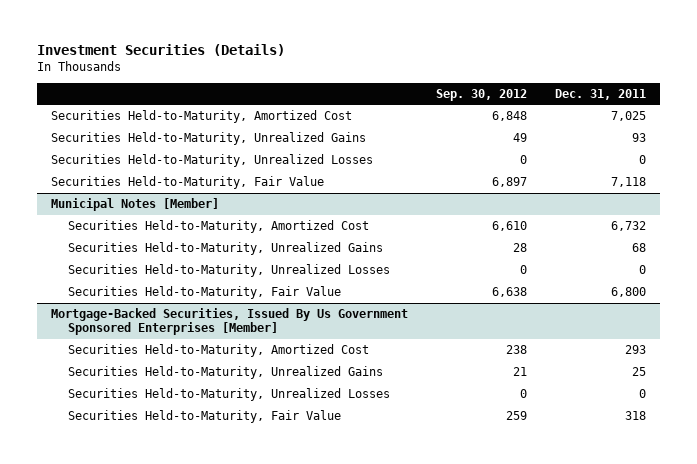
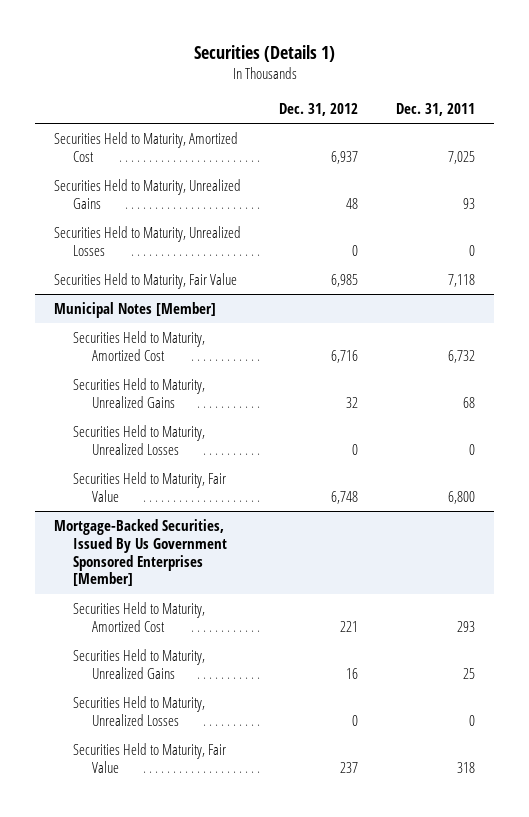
- Investment Securities (Details)
+ Securities (Details 1)
- | Sep. 30, 2012 | Dec. 31, 2011
+ | Dec. 31, 2012 | Dec. 31, 2011
- Securities Held-to-Maturity, Amortized Cost | 6,848 | 7,025
- Securities Held-to-Maturity, Unrealized Gains | 49 | 93
- Securities Held-to-Maturity, Unrealized Losses | 0 | 0
- Securities Held-to-Maturity, Fair Value | 6,897 | 7,118
+ Securities Held to Maturity, Amortized Cost | 6,937 | 7,025
+ Securities Held to Maturity, Unrealized Gains | 48 | 93
+ Securities Held to Maturity, Unrealized Losses | 0 | 0
+ Securities Held to Maturity, Fair Value | 6,985 | 7,118
@ Municipal Notes [Member]
- Securities Held-to-Maturity, Amortized Cost | 6,610 | 6,732
- Securities Held-to-Maturity, Unrealized Gains | 28 | 68
- Securities Held-to-Maturity, Unrealized Losses | 0 | 0
- Securities Held-to-Maturity, Fair Value | 6,638 | 6,800
+ Securities Held to Maturity, Amortized Cost | 6,716 | 6,732
+ Securities Held to Maturity, Unrealized Gains | 32 | 68
+ Securities Held to Maturity, Unrealized Losses | 0 | 0
+ Securities Held to Maturity, Fair Value | 6,748 | 6,800
@ Mortgage-Backed Securities, Issued By Us Government Sponsored Enterprises [Member]
- Securities Held-to-Maturity, Amortized Cost | 238 | 293
- Securities Held-to-Maturity, Unrealized Gains | 21 | 25
- Securities Held-to-Maturity, Unrealized Losses | 0 | 0
- Securities Held-to-Maturity, Fair Value | 259 | 318
+ Securities Held to Maturity, Amortized Cost | 221 | 293
+ Securities Held to Maturity, Unrealized Gains | 16 | 25
+ Securities Held to Maturity, Unrealized Losses | 0 | 0
+ Securities Held to Maturity, Fair Value | 237 | 318

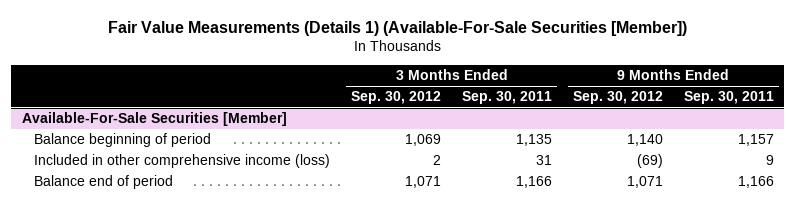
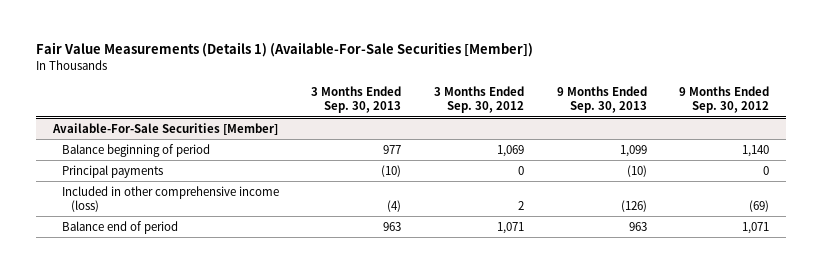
- | 3 Months Ended Sep. 30, 2012 | 3 Months Ended Sep. 30, 2011 | 9 Months Ended Sep. 30, 2012 | 9 Months Ended Sep. 30, 2011
+ | 3 Months Ended Sep. 30, 2013 | 3 Months Ended Sep. 30, 2012 | 9 Months Ended Sep. 30, 2013 | 9 Months Ended Sep. 30, 2012
@ Available-For-Sale Securities [Member]
+ Principal payments | (10) | 0 | (10) | 0

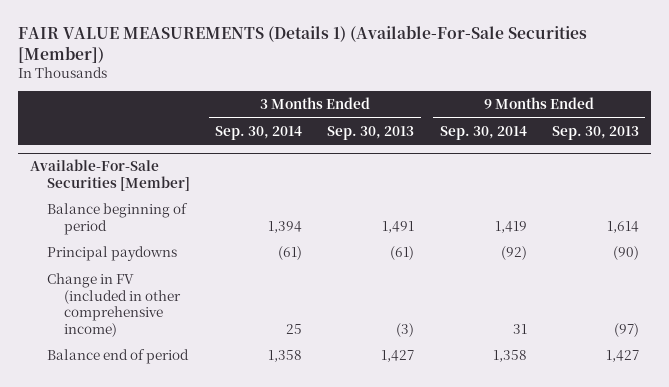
- Fair Value Measurements (Details 1) (Available-For-Sale Securities [Member])
+ FAIR VALUE MEASUREMENTS (Details 1) (Available-For-Sale Securities [Member])
- | 3 Months Ended Sep. 30, 2013 | 3 Months Ended Sep. 30, 2012 | 9 Months Ended Sep. 30, 2013 | 9 Months Ended Sep. 30, 2012
+ | 3 Months Ended Sep. 30, 2014 | 3 Months Ended Sep. 30, 2013 | 9 Months Ended Sep. 30, 2014 | 9 Months Ended Sep. 30, 2013
@ Available-For-Sale Securities [Member]
- Balance beginning of period | 977 | 1,069 | 1,099 | 1,140
- Principal payments | (10) | 0 | (10) | 0
- Included in other comprehensive income (loss) | (4) | 2 | (126) | (69)
- Balance end of period | 963 | 1,071 | 963 | 1,071
+ Balance beginning of period | 1,394 | 1,491 | 1,419 | 1,614
+ Principal paydowns | (61) | (61) | (92) | (90)
+ Change in FV (included in other comprehensive income) | 25 | (3) | 31 | (97)
+ Balance end of period | 1,358 | 1,427 | 1,358 | 1,427

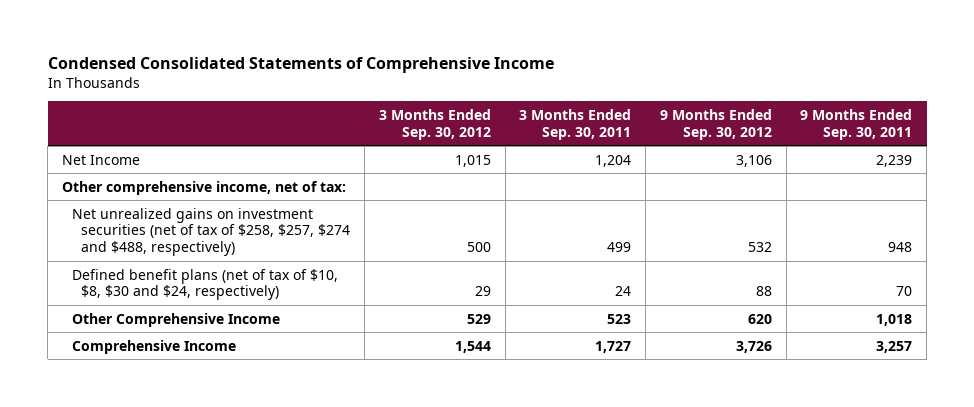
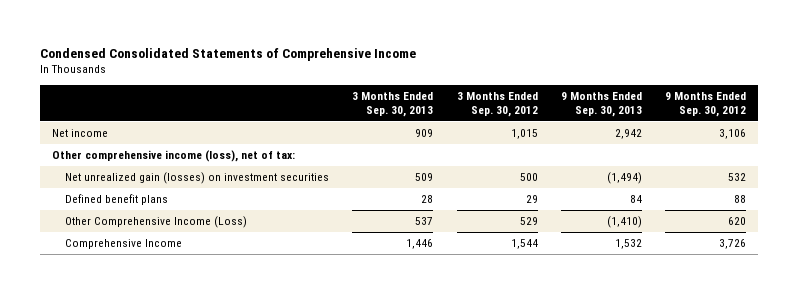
- | 3 Months Ended Sep. 30, 2012 | 3 Months Ended Sep. 30, 2011 | 9 Months Ended Sep. 30, 2012 | 9 Months Ended Sep. 30, 2011
+ | 3 Months Ended Sep. 30, 2013 | 3 Months Ended Sep. 30, 2012 | 9 Months Ended Sep. 30, 2013 | 9 Months Ended Sep. 30, 2012
- Net Income | 1,015 | 1,204 | 3,106 | 2,239
- Other comprehensive income, net of tax:
- Net unrealized gains on investment securities (net of tax of $258, $257, $274 and $488, respectively) | 500 | 499 | 532 | 948
- Defined benefit plans (net of tax of $10, $8, $30 and $24, respectively) | 29 | 24 | 88 | 70
- Other Comprehensive Income | 529 | 523 | 620 | 1,018
+ Net income | 909 | 1,015 | 2,942 | 3,106
+ Other comprehensive income (loss), net of tax:
+ Net unrealized gain (losses) on investment securities | 509 | 500 | (1,494) | 532
+ Defined benefit plans | 28 | 29 | 84 | 88
+ Other Comprehensive Income (Loss) | 537 | 529 | (1,410) | 620

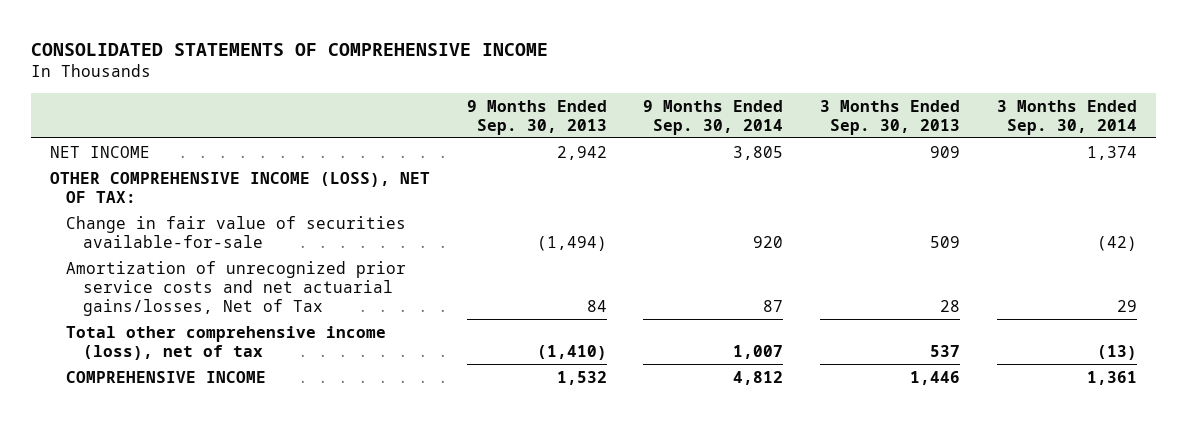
- Condensed Consolidated Statements of Comprehensive Income
+ CONSOLIDATED STATEMENTS OF COMPREHENSIVE INCOME
- | 3 Months Ended Sep. 30, 2013 | 3 Months Ended Sep. 30, 2012 | 9 Months Ended Sep. 30, 2013 | 9 Months Ended Sep. 30, 2012
+ | 9 Months Ended Sep. 30, 2013 | 9 Months Ended Sep. 30, 2014 | 3 Months Ended Sep. 30, 2013 | 3 Months Ended Sep. 30, 2014
- Net income | 909 | 1,015 | 2,942 | 3,106
- Other comprehensive income (loss), net of tax:
- Net unrealized gain (losses) on investment securities | 509 | 500 | (1,494) | 532
- Defined benefit plans | 28 | 29 | 84 | 88
- Other Comprehensive Income (Loss) | 537 | 529 | (1,410) | 620
- Comprehensive Income | 1,446 | 1,544 | 1,532 | 3,726
+ NET INCOME | 2,942 | 3,805 | 909 | 1,374
+ OTHER COMPREHENSIVE INCOME (LOSS), NET OF TAX:
+ Change in fair value of securities available-for-sale | (1,494) | 920 | 509 | (42)
+ Amortization of unrecognized prior service costs and net actuarial gains/losses, Net of Tax | 84 | 87 | 28 | 29
+ Total other comprehensive income (loss), net of tax | (1,410) | 1,007 | 537 | (13)
+ COMPREHENSIVE INCOME | 1,532 | 4,812 | 1,446 | 1,361

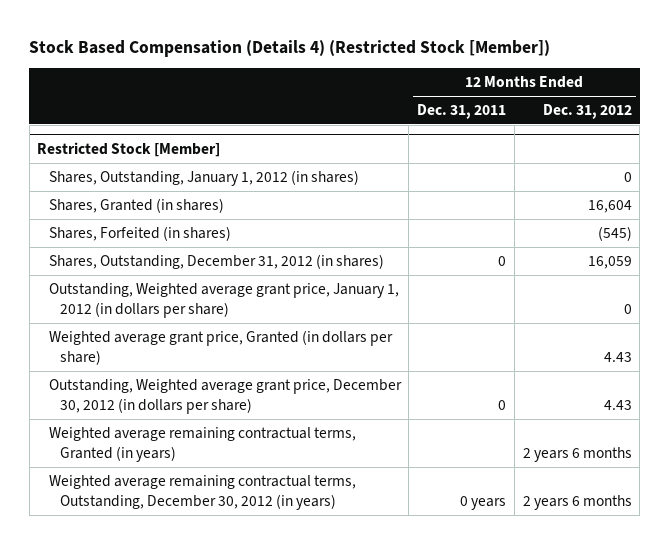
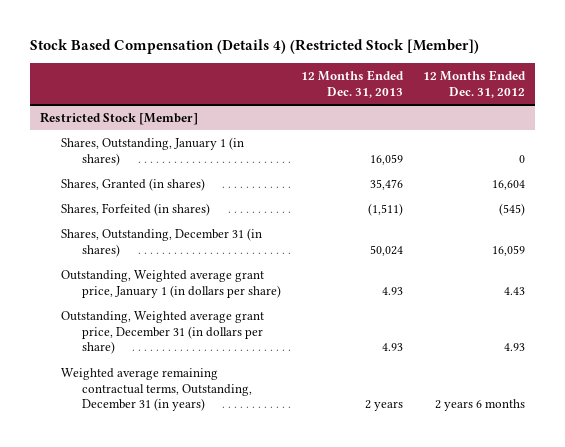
- | 12 Months Ended Dec. 31, 2011 | 12 Months Ended Dec. 31, 2012
+ | 12 Months Ended Dec. 31, 2013 | 12 Months Ended Dec. 31, 2012
@ Restricted Stock [Member]
- Shares, Outstanding, January 1, 2012 (in shares) | | 0
+ Shares, Outstanding, January 1 (in shares) | 16,059 | 0
- Shares, Outstanding, December 31, 2012 (in shares) | 0 | 16,059
- Outstanding, Weighted average grant price, January 1, 2012 (in dollars per share) | | 0
- Weighted average grant price, Granted (in dollars per share) | | 4.43
- Outstanding, Weighted average grant price, December 30, 2012 (in dollars per share) | 0 | 4.43
- Weighted average remaining contractual terms, Granted (in years) | | 2 years 6 months
- Weighted average remaining contractual terms, Outstanding, December 30, 2012 (in years) | 0 years | 2 years 6 months
+ Shares, Outstanding, December 31 (in shares) | 50,024 | 16,059
+ Outstanding, Weighted average grant price, January 1 (in dollars per share) | 4.93 | 4.43
+ Outstanding, Weighted average grant price, December 31 (in dollars per share) | 4.93 | 4.93
+ Weighted average remaining contractual terms, Outstanding, December 31 (in years) | 2 years | 2 years 6 months

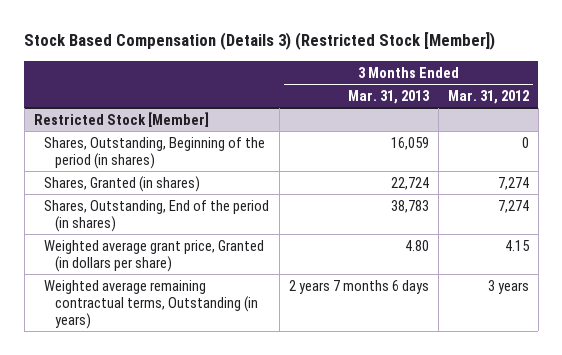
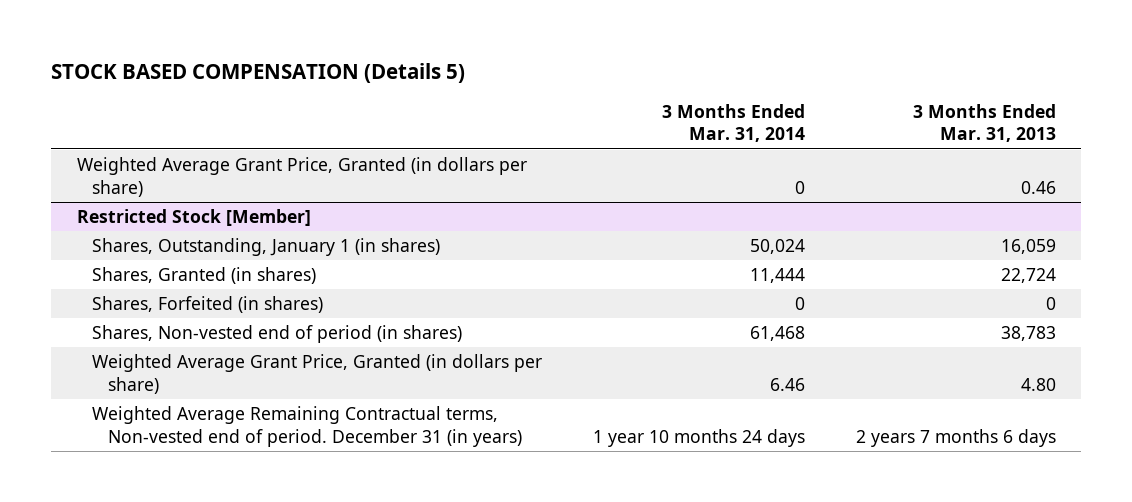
- Stock Based Compensation (Details 3) (Restricted Stock [Member])
+ STOCK BASED COMPENSATION (Details 5)
- | 3 Months Ended Mar. 31, 2013 | 3 Months Ended Mar. 31, 2012
+ | 3 Months Ended Mar. 31, 2014 | 3 Months Ended Mar. 31, 2013
+ Weighted Average Grant Price, Granted (in dollars per share) | 0 | 0.46
@ Restricted Stock [Member]
- Shares, Outstanding, Beginning of the period (in shares) | 16,059 | 0
+ Shares, Outstanding, January 1 (in shares) | 50,024 | 16,059
- Shares, Outstanding, End of the period (in shares) | 38,783 | 7,274
- Weighted average grant price, Granted (in dollars per share) | 4.80 | 4.15
- Weighted average remaining contractual terms, Outstanding (in years) | 2 years 7 months 6 days | 3 years
+ Shares, Forfeited (in shares) | 0 | 0
+ Shares, Non-vested end of period (in shares) | 61,468 | 38,783
+ Weighted Average Grant Price, Granted (in dollars per share) | 6.46 | 4.80
+ Weighted Average Remaining Contractual terms, Non-vested end of period. December 31 (in years) | 1 year 10 months 24 days | 2 years 7 months 6 days

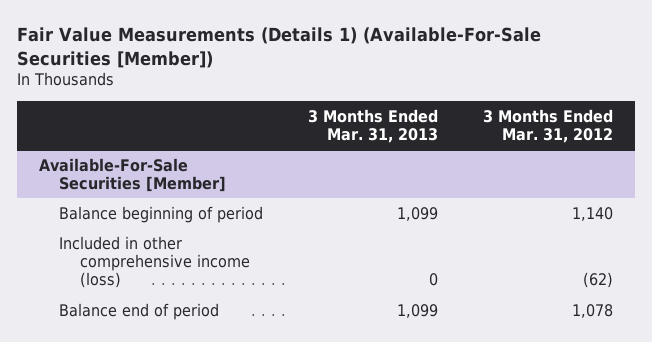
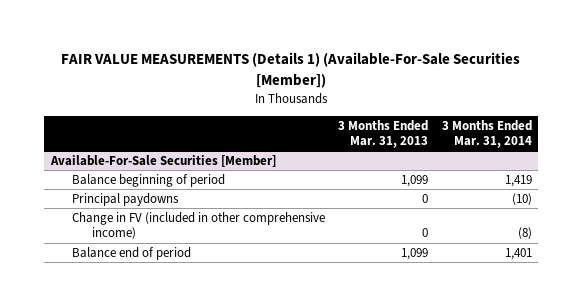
- Fair Value Measurements (Details 1) (Available-For-Sale Securities [Member])
+ FAIR VALUE MEASUREMENTS (Details 1) (Available-For-Sale Securities [Member])
- | 3 Months Ended Mar. 31, 2013 | 3 Months Ended Mar. 31, 2012
+ | 3 Months Ended Mar. 31, 2013 | 3 Months Ended Mar. 31, 2014
@ Available-For-Sale Securities [Member]
- Included in other comprehensive income (loss) | 0 | (62)
+ Principal paydowns | 0 | (10)
+ Change in FV (included in other comprehensive income) | 0 | (8)

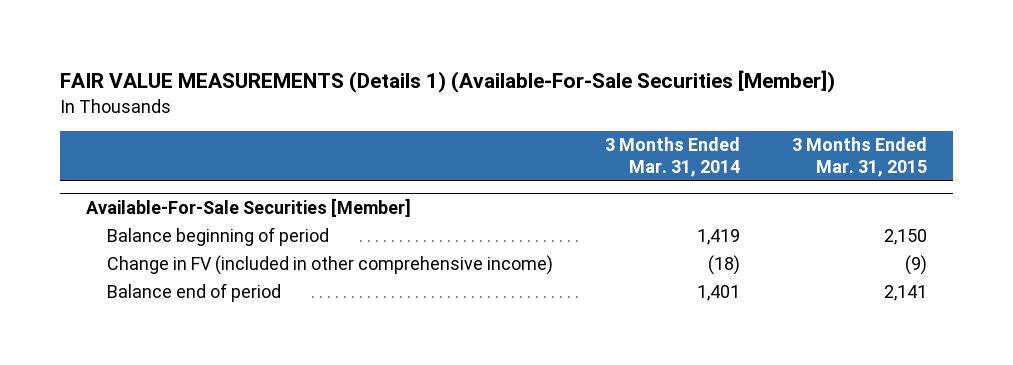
- | 3 Months Ended Mar. 31, 2013 | 3 Months Ended Mar. 31, 2014
+ | 3 Months Ended Mar. 31, 2014 | 3 Months Ended Mar. 31, 2015
@ Available-For-Sale Securities [Member]
- Principal paydowns | 0 | (10)
- Change in FV (included in other comprehensive income) | 0 | (8)
+ Change in FV (included in other comprehensive income) | (18) | (9)

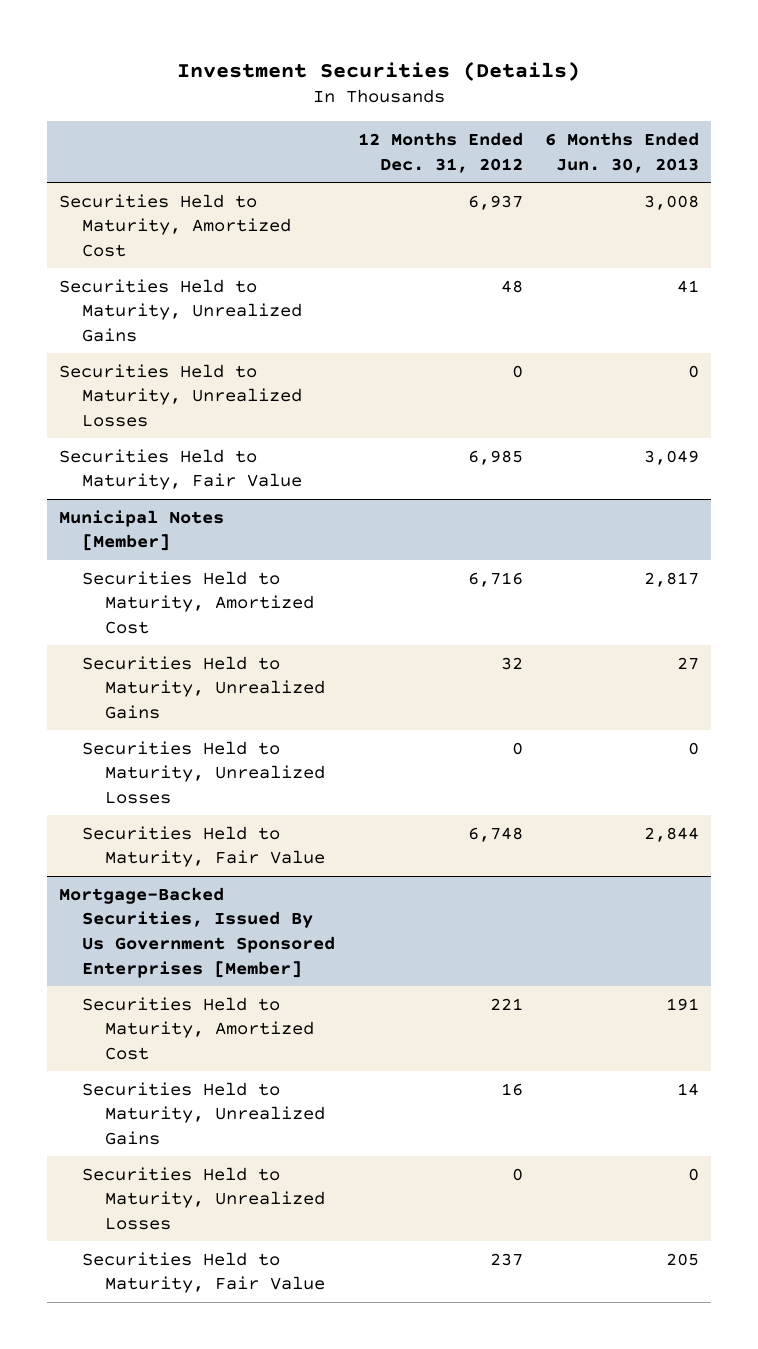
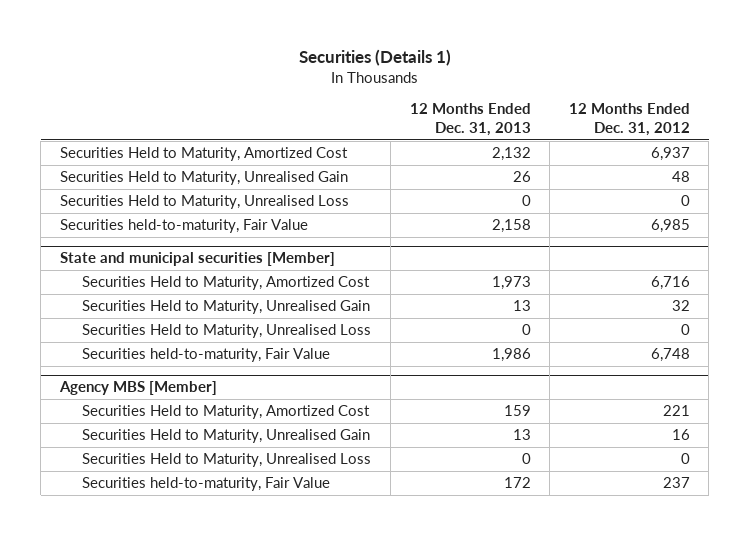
- Investment Securities (Details)
+ Securities (Details 1)
- | 12 Months Ended Dec. 31, 2012 | 6 Months Ended Jun. 30, 2013
+ | 12 Months Ended Dec. 31, 2013 | 12 Months Ended Dec. 31, 2012
- Securities Held to Maturity, Unrealized Gains | 48 | 41
- Securities Held to Maturity, Unrealized Losses | 0 | 0
- Securities Held to Maturity, Fair Value | 6,985 | 3,049
- Municipal Notes [Member]
+ Securities Held to Maturity, Unrealised Gain | 26 | 48
+ Securities Held to Maturity, Unrealised Loss | 0 | 0
+ Securities held-to-maturity, Fair Value | 2,158 | 6,985
+ State and municipal securities [Member]
- Securities Held to Maturity, Unrealized Gains | 32 | 27
- Securities Held to Maturity, Unrealized Losses | 0 | 0
- Securities Held to Maturity, Fair Value | 6,748 | 2,844
- Mortgage-Backed Securities, Issued By Us Government Sponsored Enterprises [Member]
+ Securities Held to Maturity, Unrealised Gain | 13 | 32
+ Securities Held to Maturity, Unrealised Loss | 0 | 0
+ Securities held-to-maturity, Fair Value | 1,986 | 6,748
+ Agency MBS [Member]
- Securities Held to Maturity, Unrealized Gains | 16 | 14
- Securities Held to Maturity, Unrealized Losses | 0 | 0
- Securities Held to Maturity, Fair Value | 237 | 205
+ Securities Held to Maturity, Unrealised Gain | 13 | 16
+ Securities Held to Maturity, Unrealised Loss | 0 | 0
+ Securities held-to-maturity, Fair Value | 172 | 237

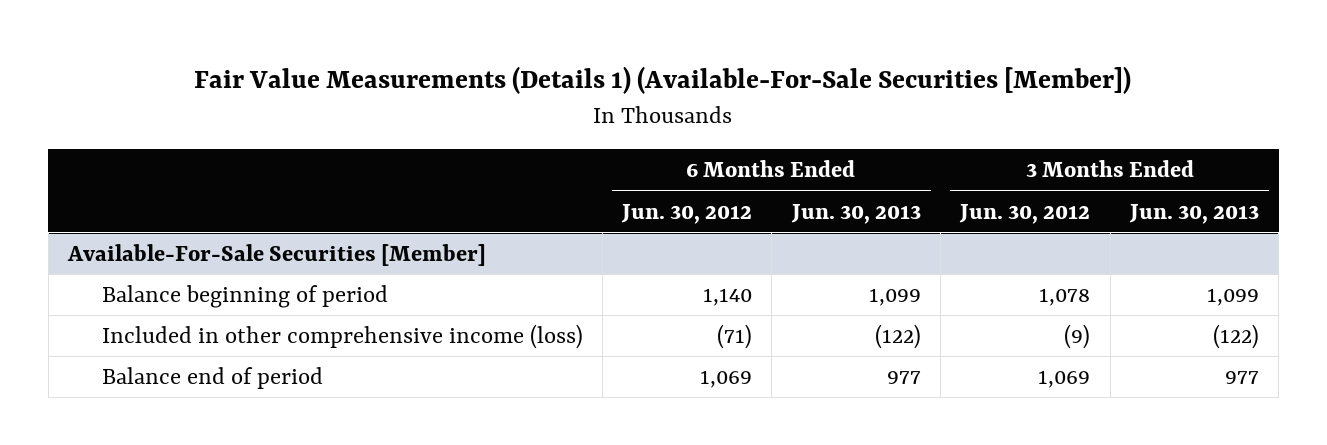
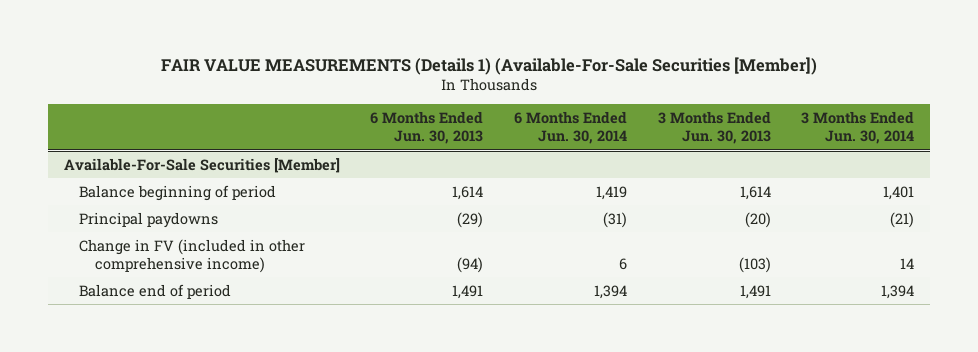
- Fair Value Measurements (Details 1) (Available-For-Sale Securities [Member])
+ FAIR VALUE MEASUREMENTS (Details 1) (Available-For-Sale Securities [Member])
- | 6 Months Ended Jun. 30, 2012 | 6 Months Ended Jun. 30, 2013 | 3 Months Ended Jun. 30, 2012 | 3 Months Ended Jun. 30, 2013
+ | 6 Months Ended Jun. 30, 2013 | 6 Months Ended Jun. 30, 2014 | 3 Months Ended Jun. 30, 2013 | 3 Months Ended Jun. 30, 2014
@ Available-For-Sale Securities [Member]
- Balance beginning of period | 1,140 | 1,099 | 1,078 | 1,099
- Included in other comprehensive income (loss) | (71) | (122) | (9) | (122)
- Balance end of period | 1,069 | 977 | 1,069 | 977
+ Balance beginning of period | 1,614 | 1,419 | 1,614 | 1,401
+ Principal paydowns | (29) | (31) | (20) | (21)
+ Change in FV (included in other comprehensive income) | (94) | 6 | (103) | 14
+ Balance end of period | 1,491 | 1,394 | 1,491 | 1,394

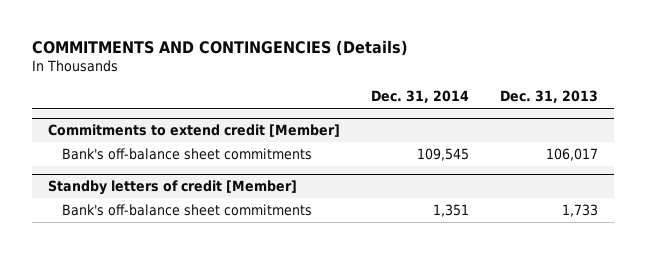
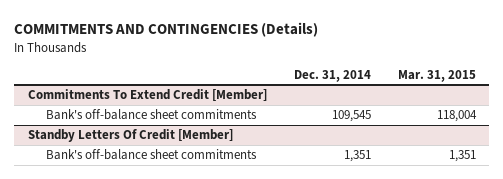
- | Dec. 31, 2014 | Dec. 31, 2013
+ | Dec. 31, 2014 | Mar. 31, 2015
- Commitments to extend credit [Member]
+ Commitments To Extend Credit [Member]
- Standby letters of credit [Member]
+ Standby Letters Of Credit [Member]

